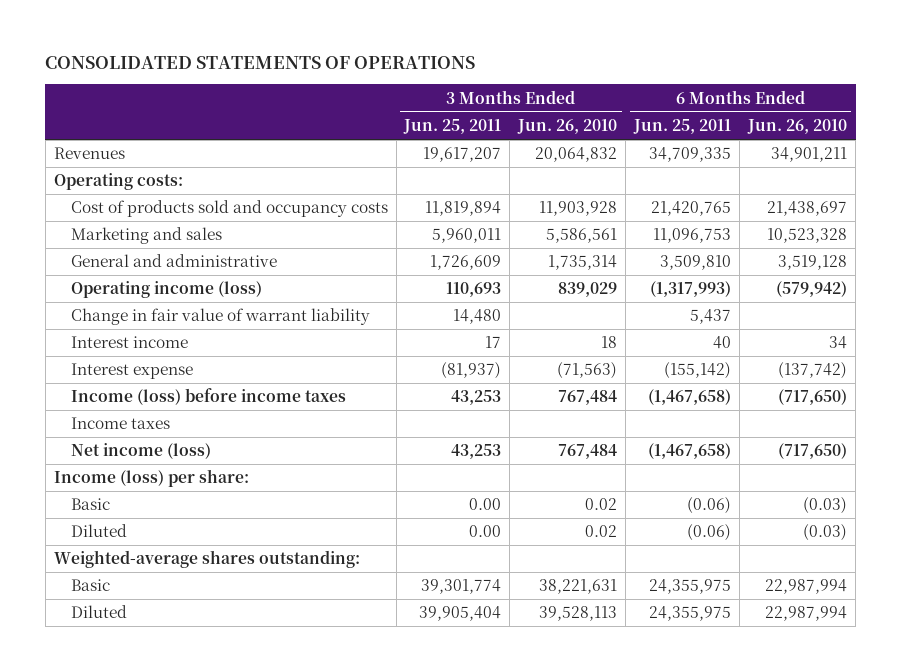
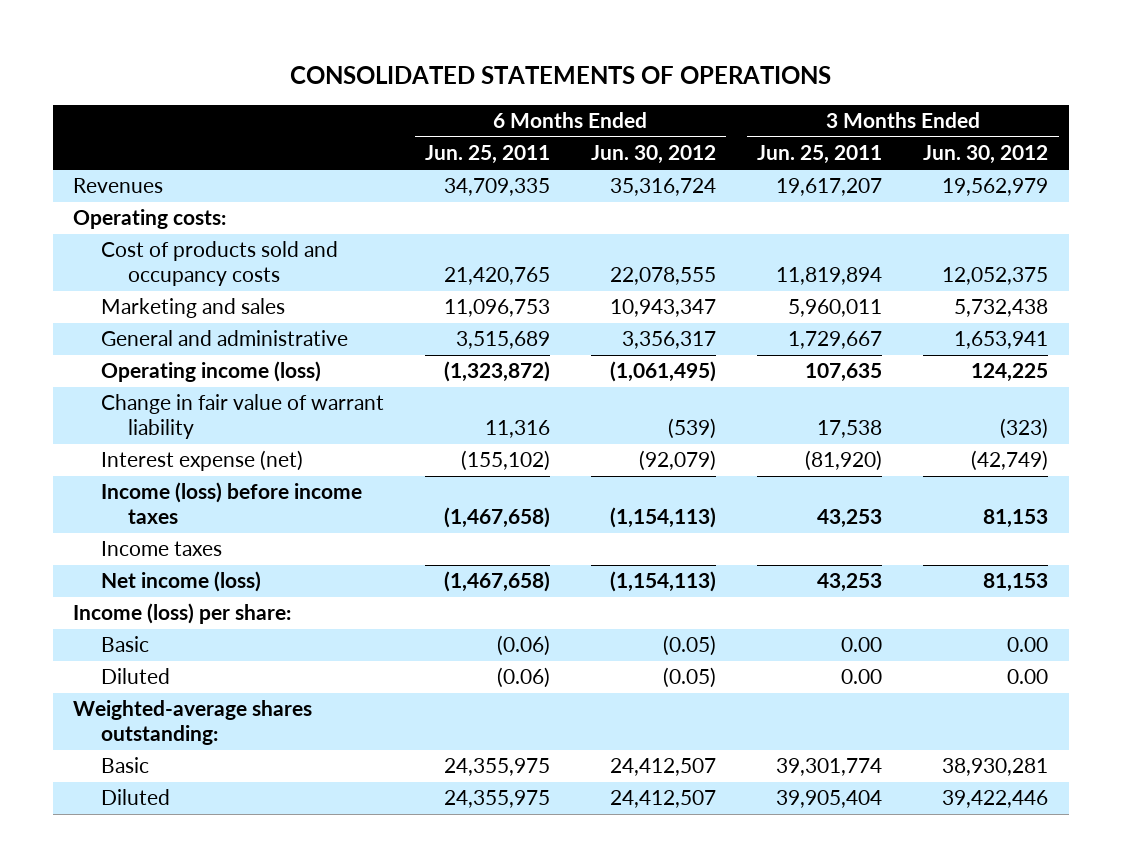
- | 3 Months Ended Jun. 25, 2011 | 3 Months Ended Jun. 26, 2010 | 6 Months Ended Jun. 25, 2011 | 6 Months Ended Jun. 26, 2010
+ | 6 Months Ended Jun. 25, 2011 | 6 Months Ended Jun. 30, 2012 | 3 Months Ended Jun. 25, 2011 | 3 Months Ended Jun. 30, 2012
- General and administrative | 1,726,609 | 1,735,314 | 3,509,810 | 3,519,128
- Operating income (loss) | 110,693 | 839,029 | (1,317,993) | (579,942)
- Change in fair value of warrant liability | 14,480 | | 5,437 |
- Interest income | 17 | 18 | 40 | 34
- Interest expense | (81,937) | (71,563) | (155,142) | (137,742)
+ General and administrative | 3,515,689 | 3,356,317 | 1,729,667 | 1,653,941
+ Operating income (loss) | (1,323,872) | (1,061,495) | 107,635 | 124,225
+ Change in fair value of warrant liability | 11,316 | (539) | 17,538 | (323)
+ Interest expense (net) | (155,102) | (92,079) | (81,920) | (42,749)

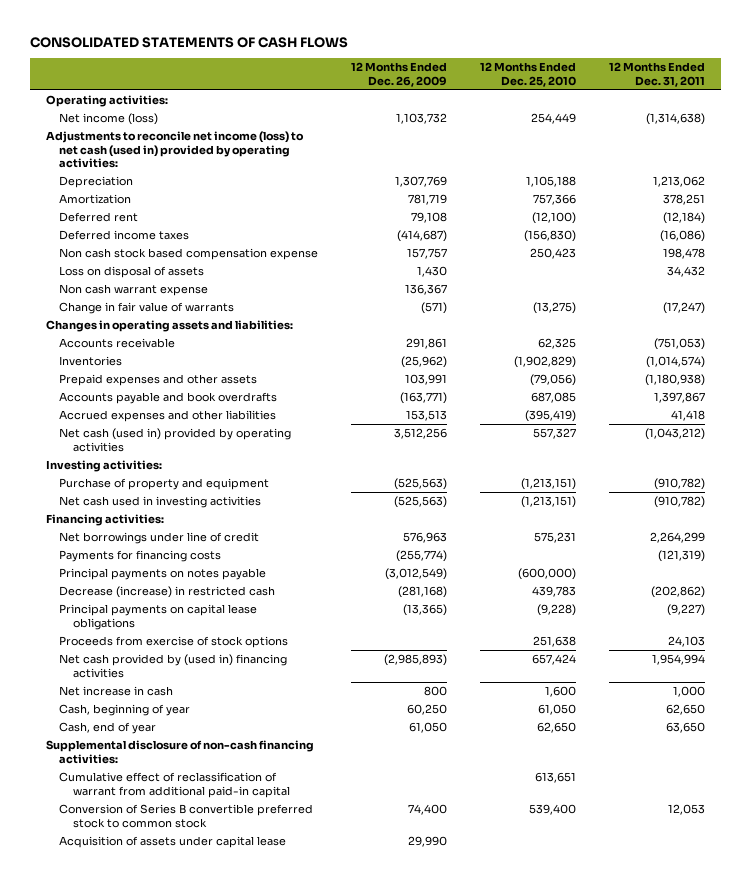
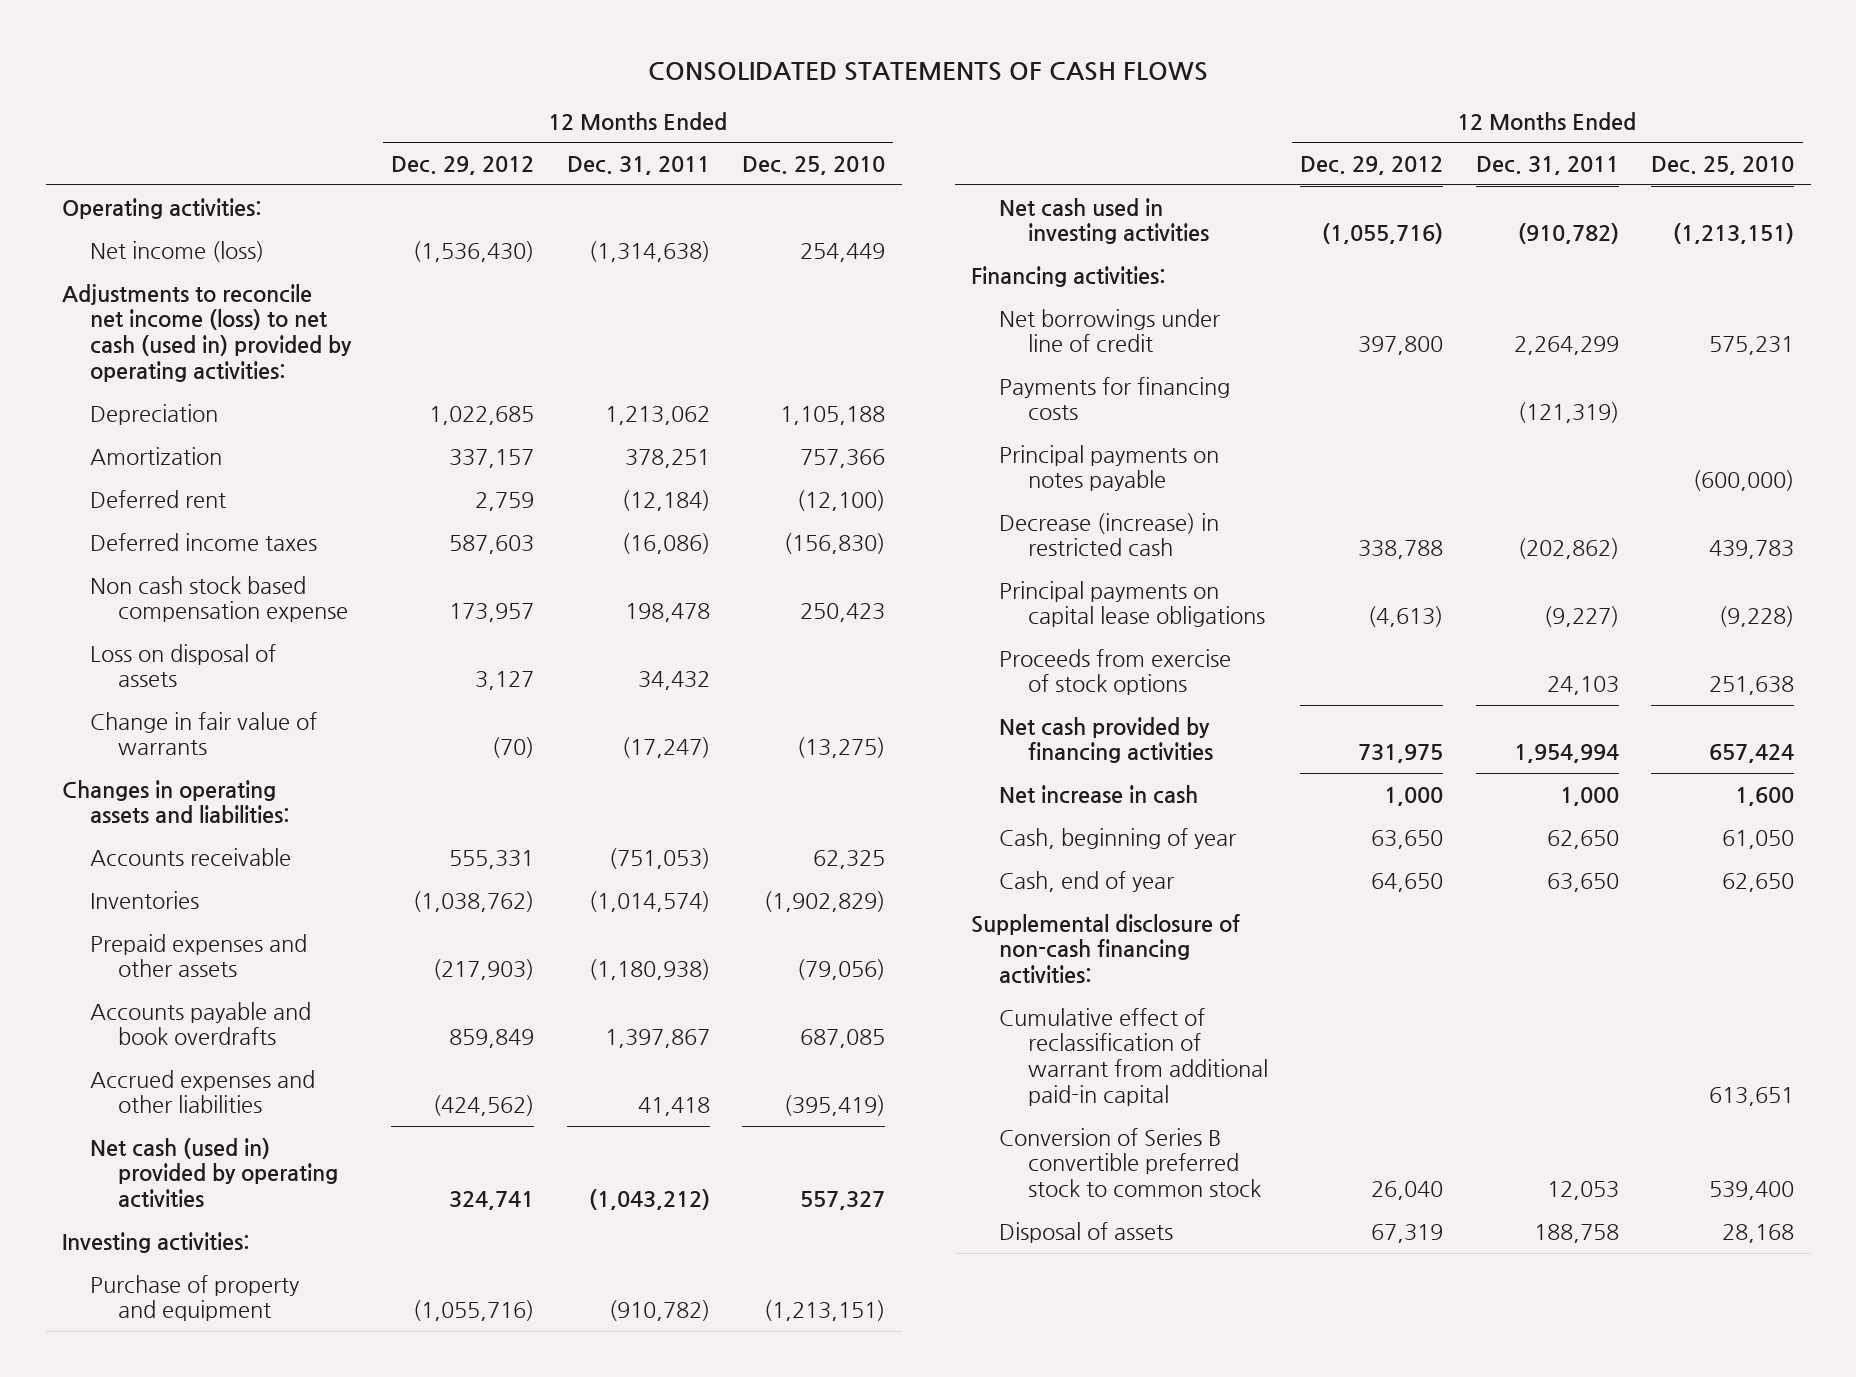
- | 12 Months Ended Dec. 26, 2009 | 12 Months Ended Dec. 25, 2010 | 12 Months Ended Dec. 31, 2011
+ | 12 Months Ended Dec. 29, 2012 | 12 Months Ended Dec. 31, 2011 | 12 Months Ended Dec. 25, 2010
- Non cash warrant expense | 136,367 | |
- Net cash provided by (used in) financing activities | (2,985,893) | 657,424 | 1,954,994
+ Net cash provided by financing activities | 731,975 | 1,954,994 | 657,424
- Acquisition of assets under capital lease | 29,990 | |
+ Disposal of assets | 67,319 | 188,758 | 28,168

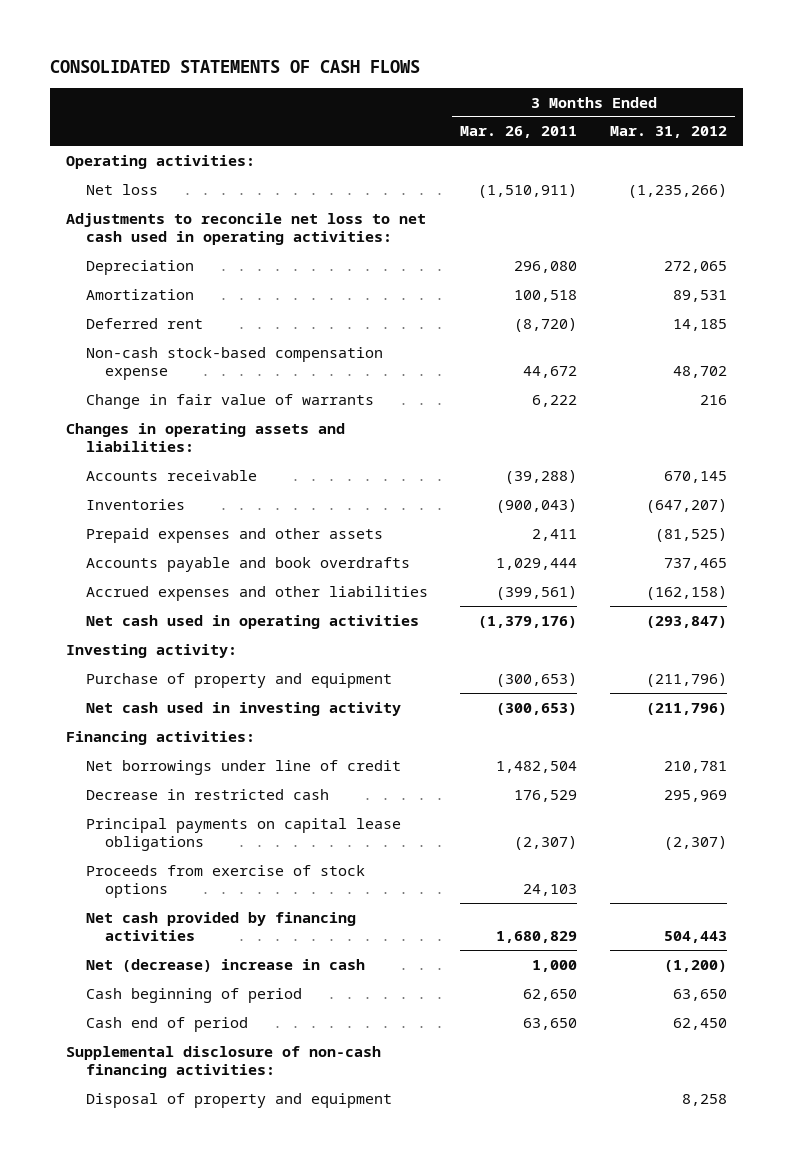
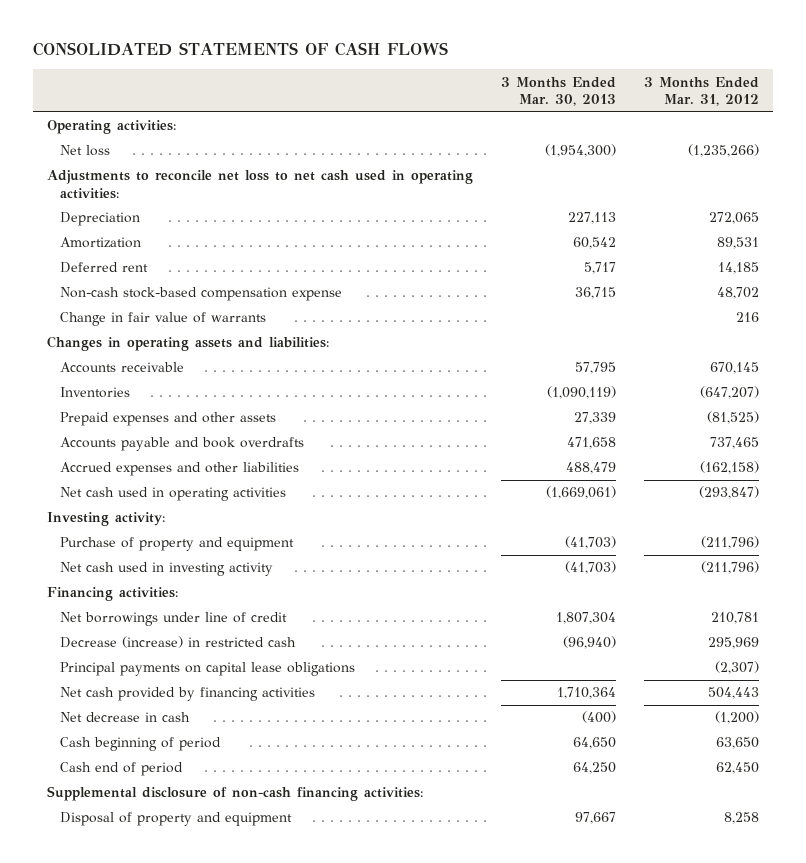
- | 3 Months Ended Mar. 26, 2011 | 3 Months Ended Mar. 31, 2012
+ | 3 Months Ended Mar. 30, 2013 | 3 Months Ended Mar. 31, 2012
- Decrease in restricted cash | 176,529 | 295,969
+ Decrease (increase) in restricted cash | (96,940) | 295,969
- Proceeds from exercise of stock options | 24,103 |
- Net (decrease) increase in cash | 1,000 | (1,200)
+ Net decrease in cash | (400) | (1,200)

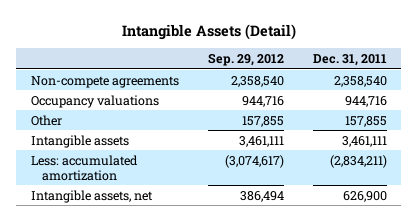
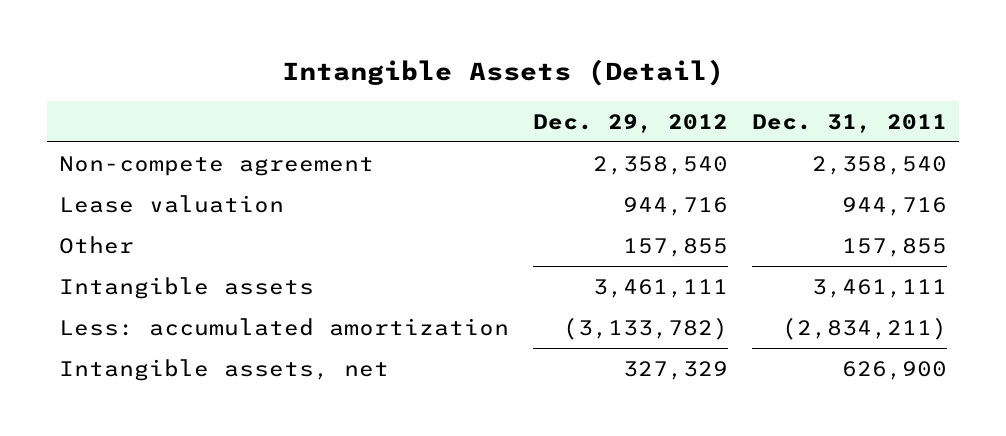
- | Sep. 29, 2012 | Dec. 31, 2011
+ | Dec. 29, 2012 | Dec. 31, 2011
- Non-compete agreements | 2,358,540 | 2,358,540
- Occupancy valuations | 944,716 | 944,716
+ Non-compete agreement | 2,358,540 | 2,358,540
+ Lease valuation | 944,716 | 944,716

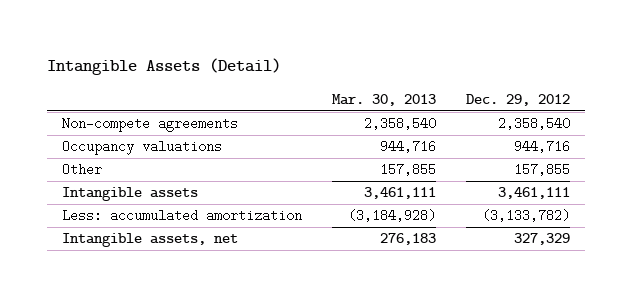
- | Dec. 29, 2012 | Dec. 31, 2011
+ | Mar. 30, 2013 | Dec. 29, 2012
- Non-compete agreement | 2,358,540 | 2,358,540
- Lease valuation | 944,716 | 944,716
+ Non-compete agreements | 2,358,540 | 2,358,540
+ Occupancy valuations | 944,716 | 944,716

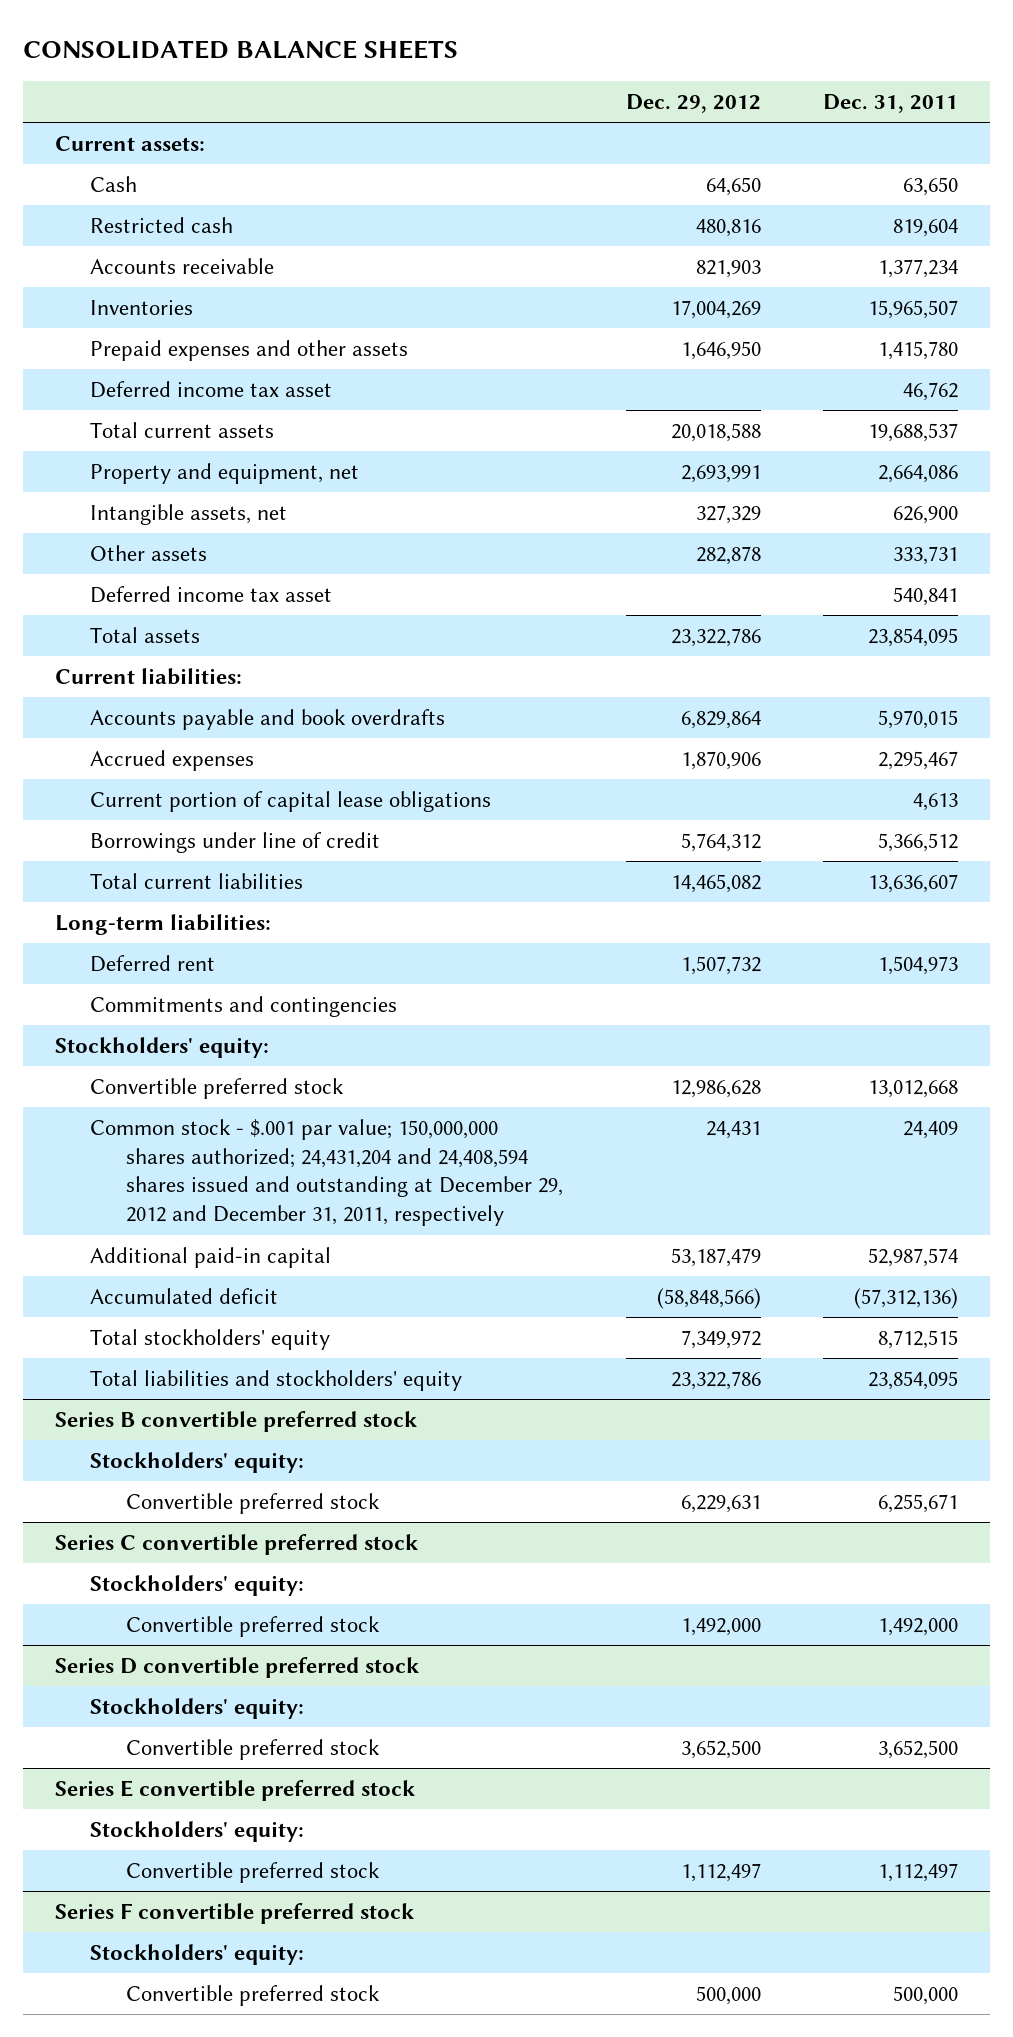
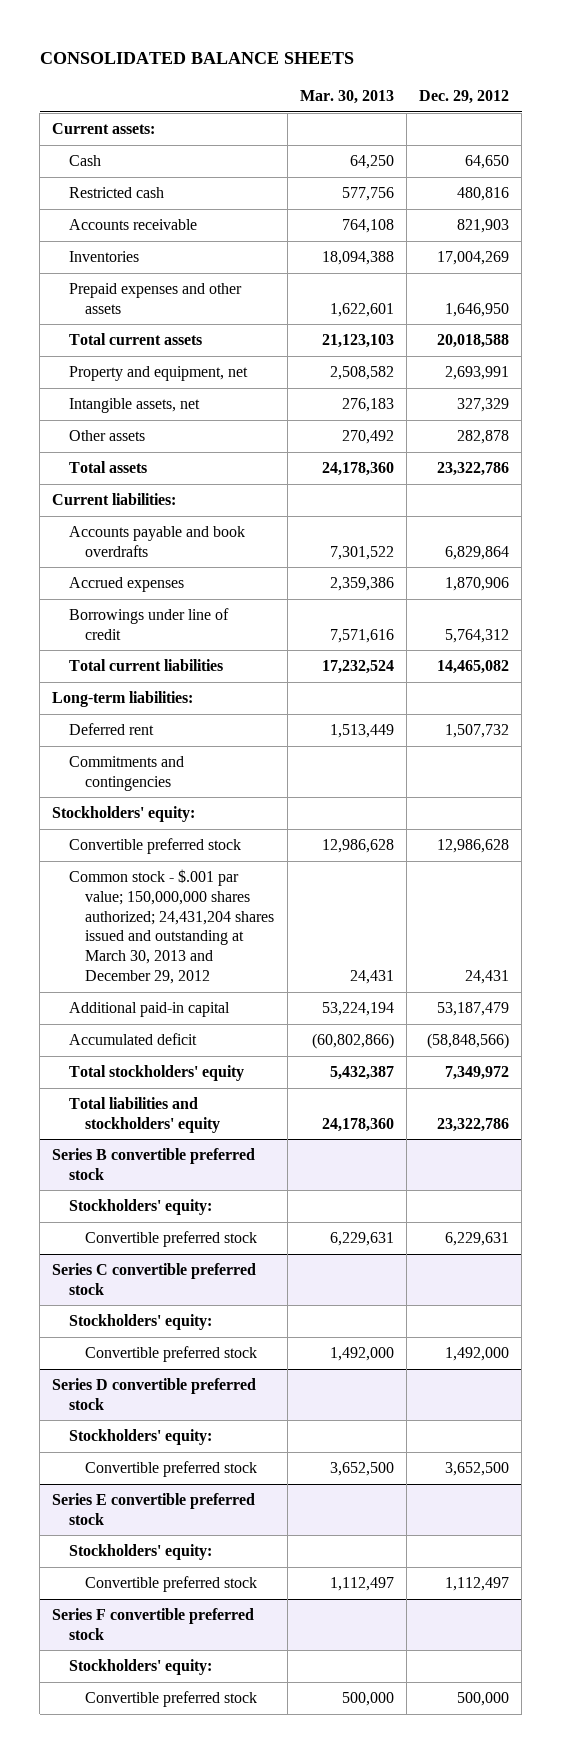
- | Dec. 29, 2012 | Dec. 31, 2011
+ | Mar. 30, 2013 | Dec. 29, 2012
- Deferred income tax asset | | 46,762
- Deferred income tax asset | | 540,841
- Current portion of capital lease obligations | | 4,613
- Common stock - $.001 par value; 150,000,000 shares authorized; 24,431,204 and 24,408,594 shares issued and outstanding at December 29, 2012 and December 31, 2011, respectively | 24,431 | 24,409
+ Common stock - $.001 par value; 150,000,000 shares authorized; 24,431,204 shares issued and outstanding at March 30, 2013 and December 29, 2012 | 24,431 | 24,431

